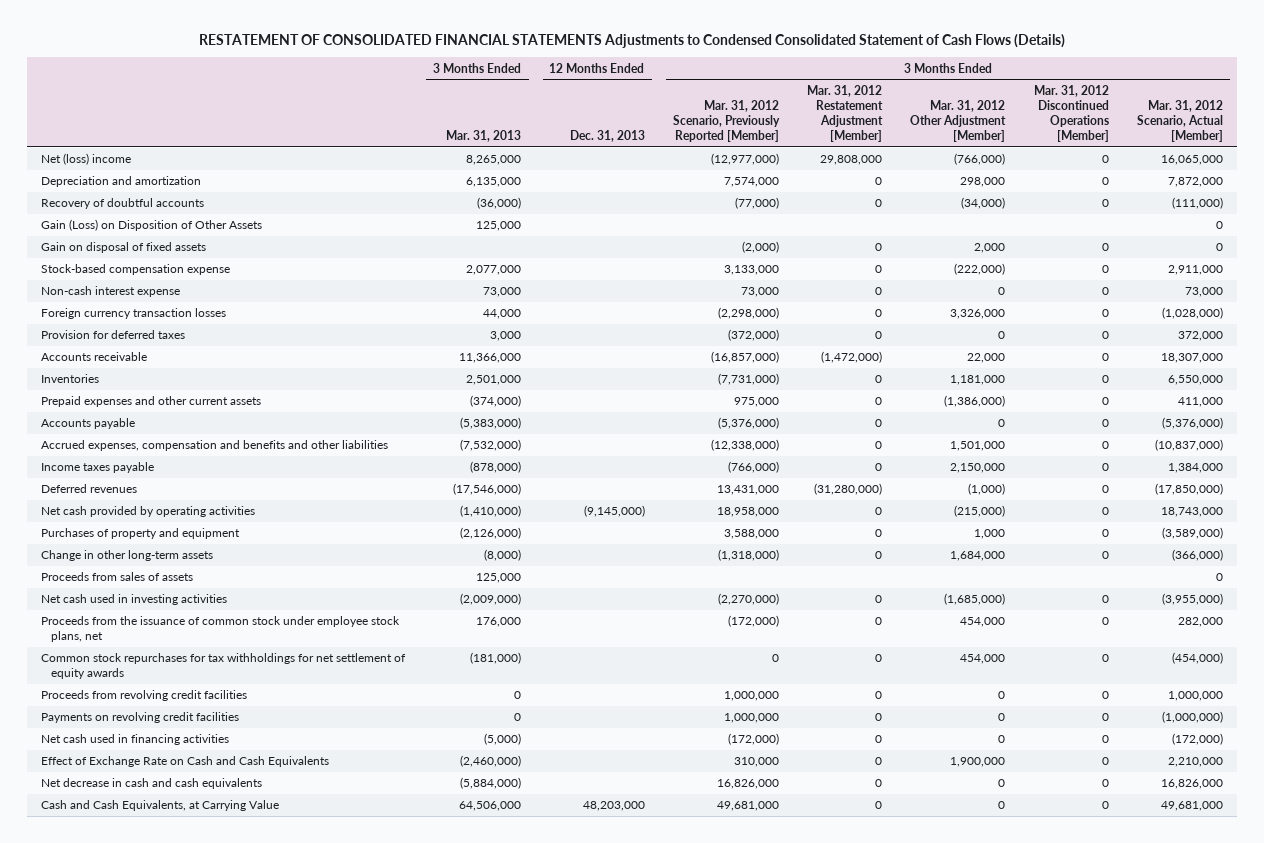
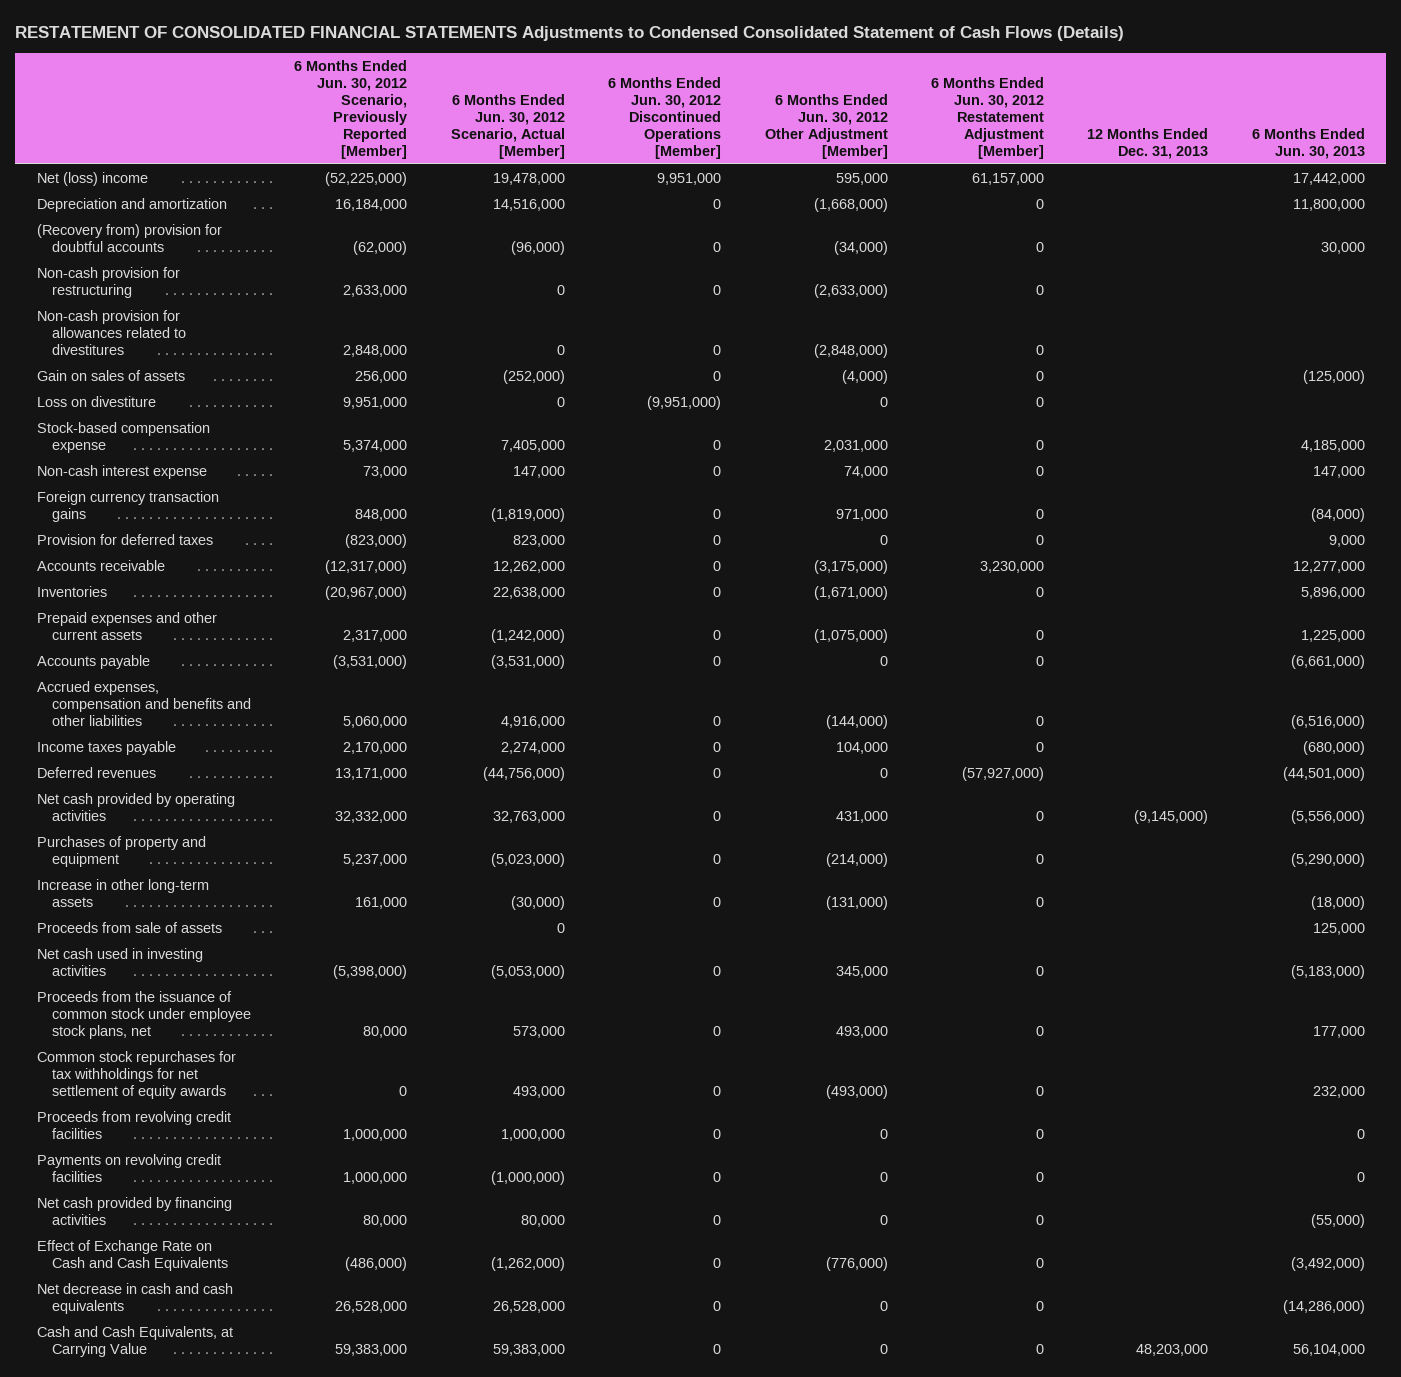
- | 3 Months Ended Mar. 31, 2013 | 12 Months Ended Dec. 31, 2013 | 3 Months Ended Mar. 31, 2012 Scenario, Previously Reported [Member] | 3 Months Ended Mar. 31, 2012 Restatement Adjustment [Member] | 3 Months Ended Mar. 31, 2012 Other Adjustment [Member] | 3 Months Ended Mar. 31, 2012 Discontinued Operations [Member] | 3 Months Ended Mar. 31, 2012 Scenario, Actual [Member]
+ | 6 Months Ended Jun. 30, 2012 Scenario, Previously Reported [Member] | 6 Months Ended Jun. 30, 2012 Scenario, Actual [Member] | 6 Months Ended Jun. 30, 2012 Discontinued Operations [Member] | 6 Months Ended Jun. 30, 2012 Other Adjustment [Member] | 6 Months Ended Jun. 30, 2012 Restatement Adjustment [Member] | 12 Months Ended Dec. 31, 2013 | 6 Months Ended Jun. 30, 2013
- Recovery of doubtful accounts | (36,000) | | (77,000) | 0 | (34,000) | 0 | (111,000)
- Gain (Loss) on Disposition of Other Assets | 125,000 | | | | | | 0
- Gain on disposal of fixed assets | | | (2,000) | 0 | 2,000 | 0 | 0
+ (Recovery from) provision for doubtful accounts | (62,000) | (96,000) | 0 | (34,000) | 0 | | 30,000
+ Non-cash provision for restructuring | 2,633,000 | 0 | 0 | (2,633,000) | 0 | |
+ Non-cash provision for allowances related to divestitures | 2,848,000 | 0 | 0 | (2,848,000) | 0 | |
+ Gain on sales of assets | 256,000 | (252,000) | 0 | (4,000) | 0 | | (125,000)
+ Loss on divestiture | 9,951,000 | 0 | (9,951,000) | 0 | 0 | |
- Foreign currency transaction losses | 44,000 | | (2,298,000) | 0 | 3,326,000 | 0 | (1,028,000)
+ Foreign currency transaction gains | 848,000 | (1,819,000) | 0 | 971,000 | 0 | | (84,000)
- Change in other long-term assets | (8,000) | | (1,318,000) | 0 | 1,684,000 | 0 | (366,000)
- Proceeds from sales of assets | 125,000 | | | | | | 0
+ Increase in other long-term assets | 161,000 | (30,000) | 0 | (131,000) | 0 | | (18,000)
+ Proceeds from sale of assets | | 0 | | | | | 125,000
- Net cash used in financing activities | (5,000) | | (172,000) | 0 | 0 | 0 | (172,000)
+ Net cash provided by financing activities | 80,000 | 80,000 | 0 | 0 | 0 | | (55,000)

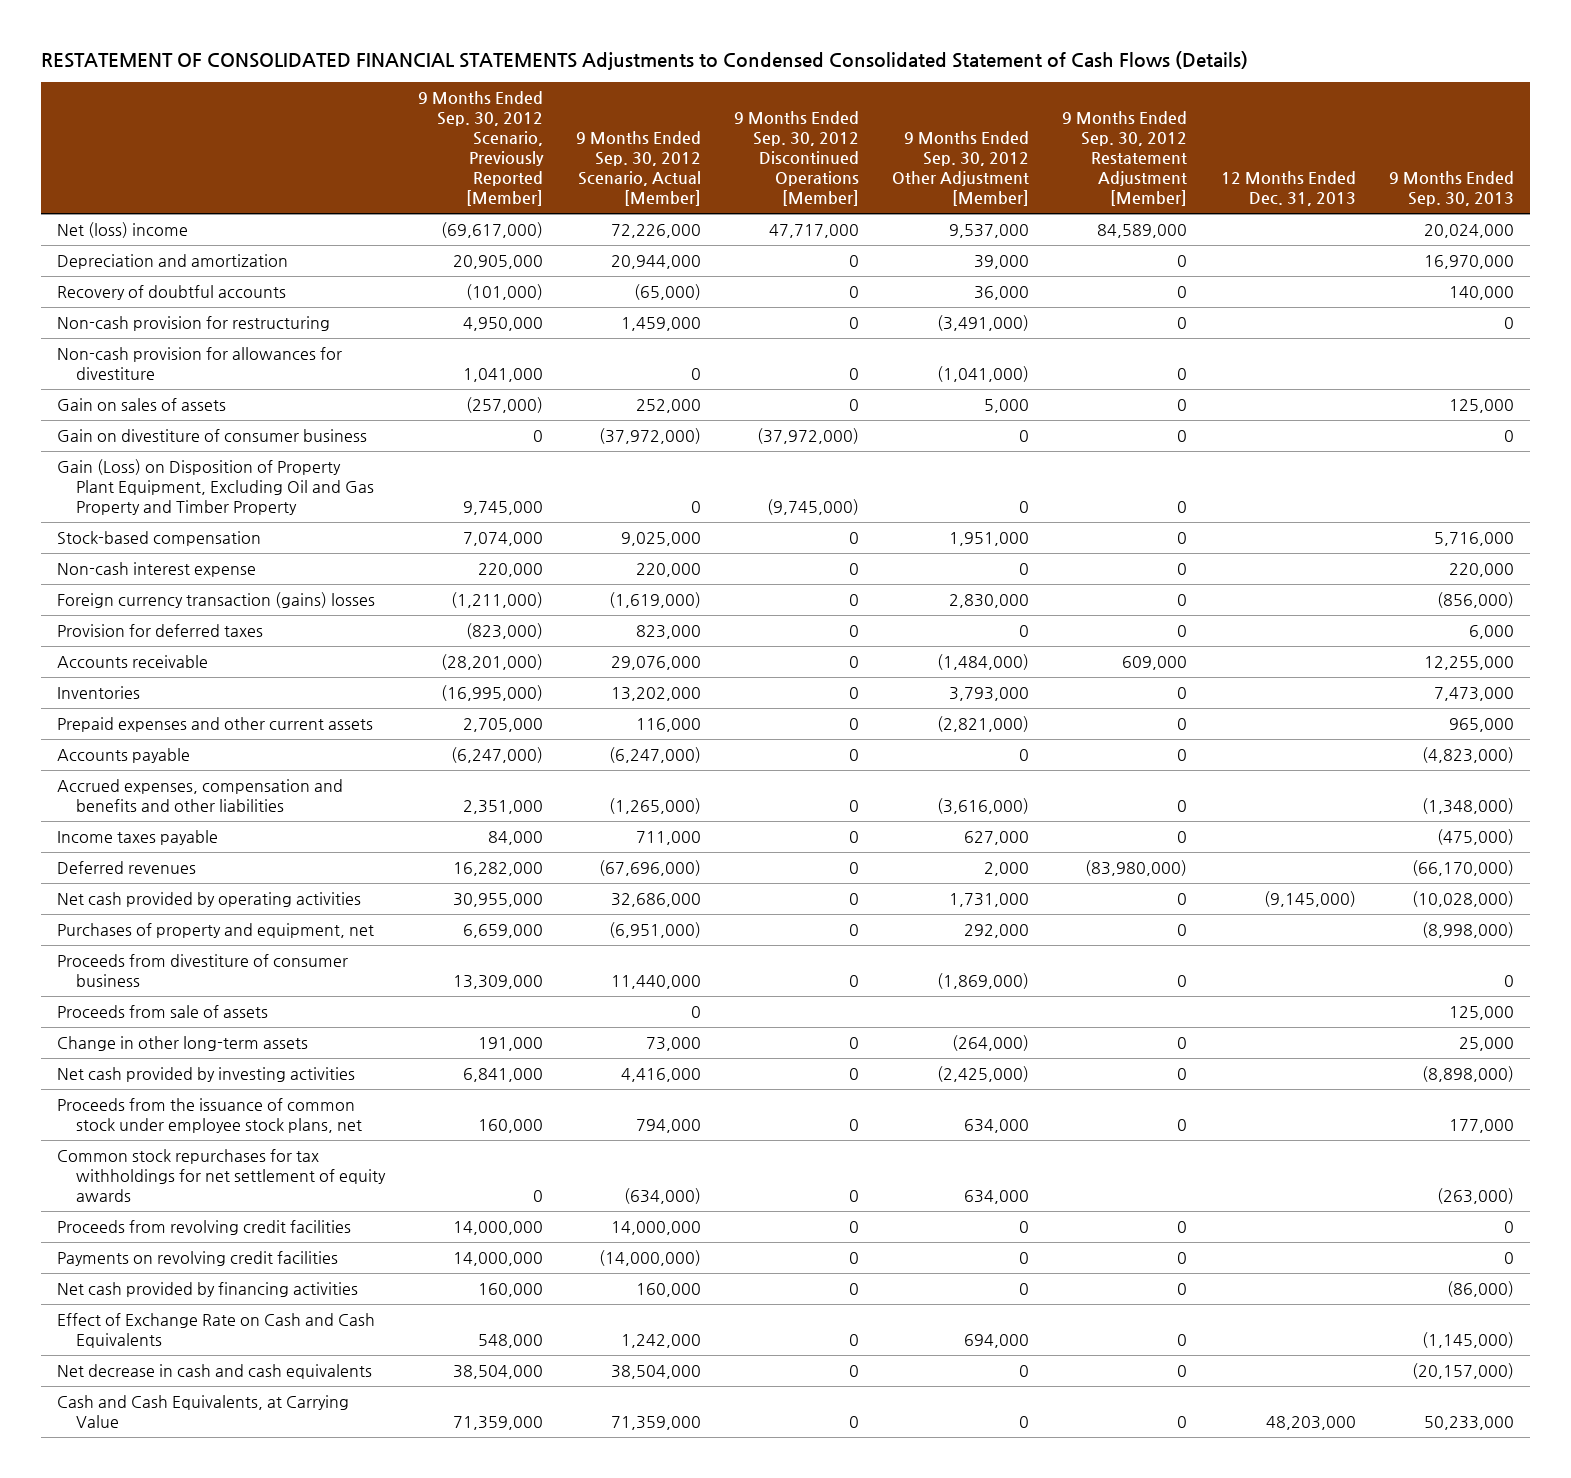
- | 6 Months Ended Jun. 30, 2012 Scenario, Previously Reported [Member] | 6 Months Ended Jun. 30, 2012 Scenario, Actual [Member] | 6 Months Ended Jun. 30, 2012 Discontinued Operations [Member] | 6 Months Ended Jun. 30, 2012 Other Adjustment [Member] | 6 Months Ended Jun. 30, 2012 Restatement Adjustment [Member] | 12 Months Ended Dec. 31, 2013 | 6 Months Ended Jun. 30, 2013
+ | 9 Months Ended Sep. 30, 2012 Scenario, Previously Reported [Member] | 9 Months Ended Sep. 30, 2012 Scenario, Actual [Member] | 9 Months Ended Sep. 30, 2012 Discontinued Operations [Member] | 9 Months Ended Sep. 30, 2012 Other Adjustment [Member] | 9 Months Ended Sep. 30, 2012 Restatement Adjustment [Member] | 12 Months Ended Dec. 31, 2013 | 9 Months Ended Sep. 30, 2013
- (Recovery from) provision for doubtful accounts | (62,000) | (96,000) | 0 | (34,000) | 0 | | 30,000
+ Recovery of doubtful accounts | (101,000) | (65,000) | 0 | 36,000 | 0 | | 140,000
- Non-cash provision for allowances related to divestitures | 2,848,000 | 0 | 0 | (2,848,000) | 0 | |
+ Non-cash provision for allowances for divestiture | 1,041,000 | 0 | 0 | (1,041,000) | 0 | |
- Loss on divestiture | 9,951,000 | 0 | (9,951,000) | 0 | 0 | |
- Stock-based compensation expense | 5,374,000 | 7,405,000 | 0 | 2,031,000 | 0 | | 4,185,000
+ Gain on divestiture of consumer business | 0 | (37,972,000) | (37,972,000) | 0 | 0 | | 0
+ Gain (Loss) on Disposition of Property Plant Equipment, Excluding Oil and Gas Property and Timber Property | 9,745,000 | 0 | (9,745,000) | 0 | 0 | |
+ Stock-based compensation | 7,074,000 | 9,025,000 | 0 | 1,951,000 | 0 | | 5,716,000
- Foreign currency transaction gains | 848,000 | (1,819,000) | 0 | 971,000 | 0 | | (84,000)
+ Foreign currency transaction (gains) losses | (1,211,000) | (1,619,000) | 0 | 2,830,000 | 0 | | (856,000)
- Purchases of property and equipment | 5,237,000 | (5,023,000) | 0 | (214,000) | 0 | | (5,290,000)
- Increase in other long-term assets | 161,000 | (30,000) | 0 | (131,000) | 0 | | (18,000)
+ Purchases of property and equipment, net | 6,659,000 | (6,951,000) | 0 | 292,000 | 0 | | (8,998,000)
+ Proceeds from divestiture of consumer business | 13,309,000 | 11,440,000 | 0 | (1,869,000) | 0 | | 0
- Net cash used in investing activities | (5,398,000) | (5,053,000) | 0 | 345,000 | 0 | | (5,183,000)
+ Change in other long-term assets | 191,000 | 73,000 | 0 | (264,000) | 0 | | 25,000
+ Net cash provided by investing activities | 6,841,000 | 4,416,000 | 0 | (2,425,000) | 0 | | (8,898,000)

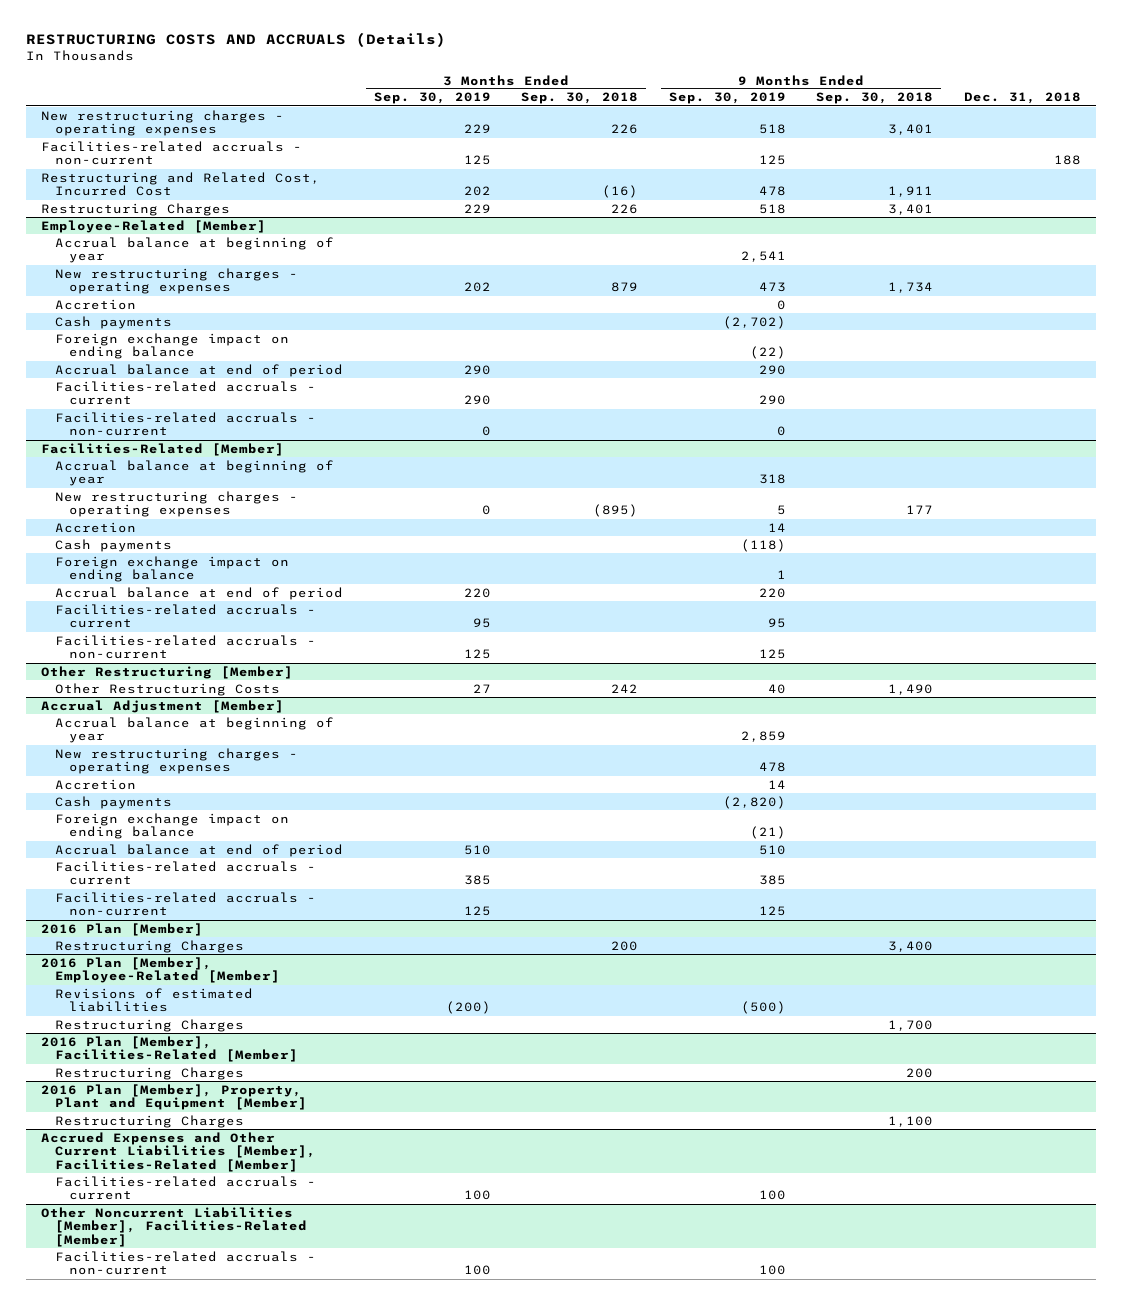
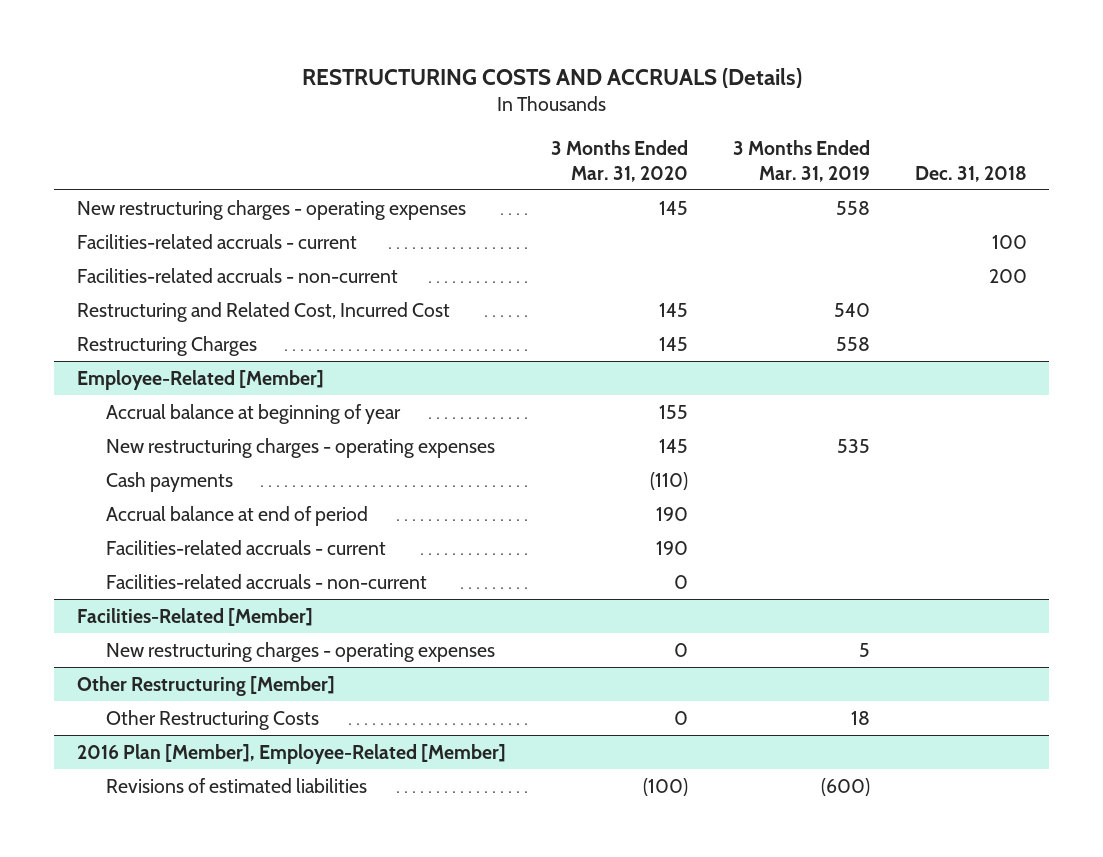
- | 3 Months Ended Sep. 30, 2019 | 3 Months Ended Sep. 30, 2018 | 9 Months Ended Sep. 30, 2019 | 9 Months Ended Sep. 30, 2018 | Dec. 31, 2018
+ | 3 Months Ended Mar. 31, 2020 | 3 Months Ended Mar. 31, 2019 | Dec. 31, 2018
- Facilities-related accruals - non-current | 125 | | 125 | | 188
+ Facilities-related accruals - current | | | 100
+ Facilities-related accruals - non-current | | | 200
@ Employee-Related [Member]
- Accretion | | | 0 | |
- Foreign exchange impact on ending balance | | | (22) | |
@ Facilities-Related [Member]
- Accrual balance at beginning of year | | | 318 | |
- Accretion | | | 14 | |
- Cash payments | | | (118) | |
- Foreign exchange impact on ending balance | | | 1 | |
- Accrual balance at end of period | 220 | | 220 | |
- Facilities-related accruals - current | 95 | | 95 | |
- Facilities-related accruals - non-current | 125 | | 125 | |
- Accrual Adjustment [Member]
- Accrual balance at beginning of year | | | 2,859 | |
- New restructuring charges - operating expenses | | | 478 | |
- Accretion | | | 14 | |
- Cash payments | | | (2,820) | |
- Foreign exchange impact on ending balance | | | (21) | |
- Accrual balance at end of period | 510 | | 510 | |
- Facilities-related accruals - current | 385 | | 385 | |
- Facilities-related accruals - non-current | 125 | | 125 | |
- 2016 Plan [Member]
- Restructuring Charges | | 200 | | 3,400 |
@ 2016 Plan [Member], Employee-Related [Member]
- Restructuring Charges | | | | 1,700 |
- 2016 Plan [Member], Facilities-Related [Member]
- Restructuring Charges | | | | 200 |
- 2016 Plan [Member], Property, Plant and Equipment [Member]
- Restructuring Charges | | | | 1,100 |
- Accrued Expenses and Other Current Liabilities [Member], Facilities-Related [Member]
- Facilities-related accruals - current | 100 | | 100 | |
- Other Noncurrent Liabilities [Member], Facilities-Related [Member]
- Facilities-related accruals - non-current | 100 | | 100 | |

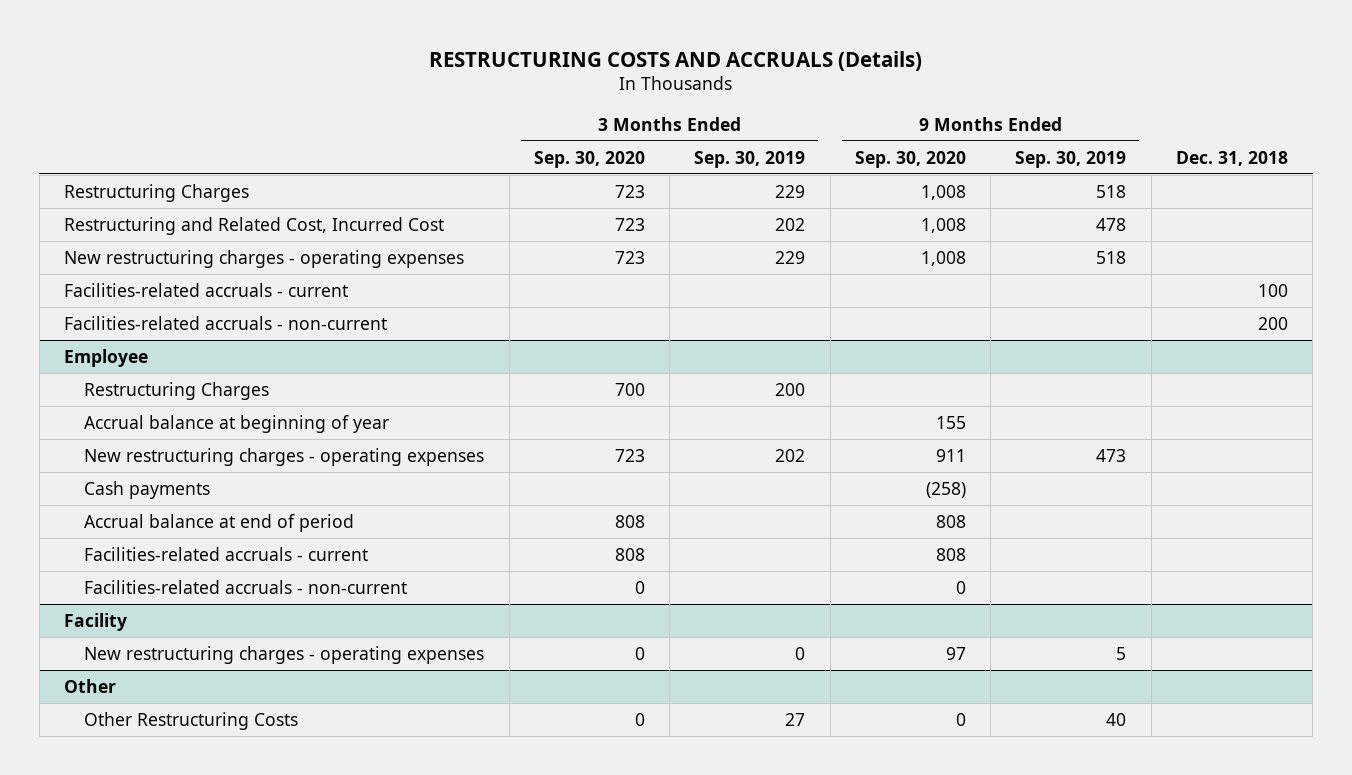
- | 3 Months Ended Mar. 31, 2020 | 3 Months Ended Mar. 31, 2019 | Dec. 31, 2018
+ | 3 Months Ended Sep. 30, 2020 | 3 Months Ended Sep. 30, 2019 | 9 Months Ended Sep. 30, 2020 | 9 Months Ended Sep. 30, 2019 | Dec. 31, 2018
moved up: Restructuring Charges | 723 | 229 | 1,008 | 518 |
moved up: Restructuring and Related Cost, Incurred Cost | 723 | 202 | 1,008 | 478 |
- Employee-Related [Member]
+ Employee
+ Restructuring Charges | 700 | 200 | | |
- Facilities-Related [Member]
+ Facility
- Other Restructuring [Member]
+ Other
- 2016 Plan [Member], Employee-Related [Member]
- Revisions of estimated liabilities | (100) | (600) |

